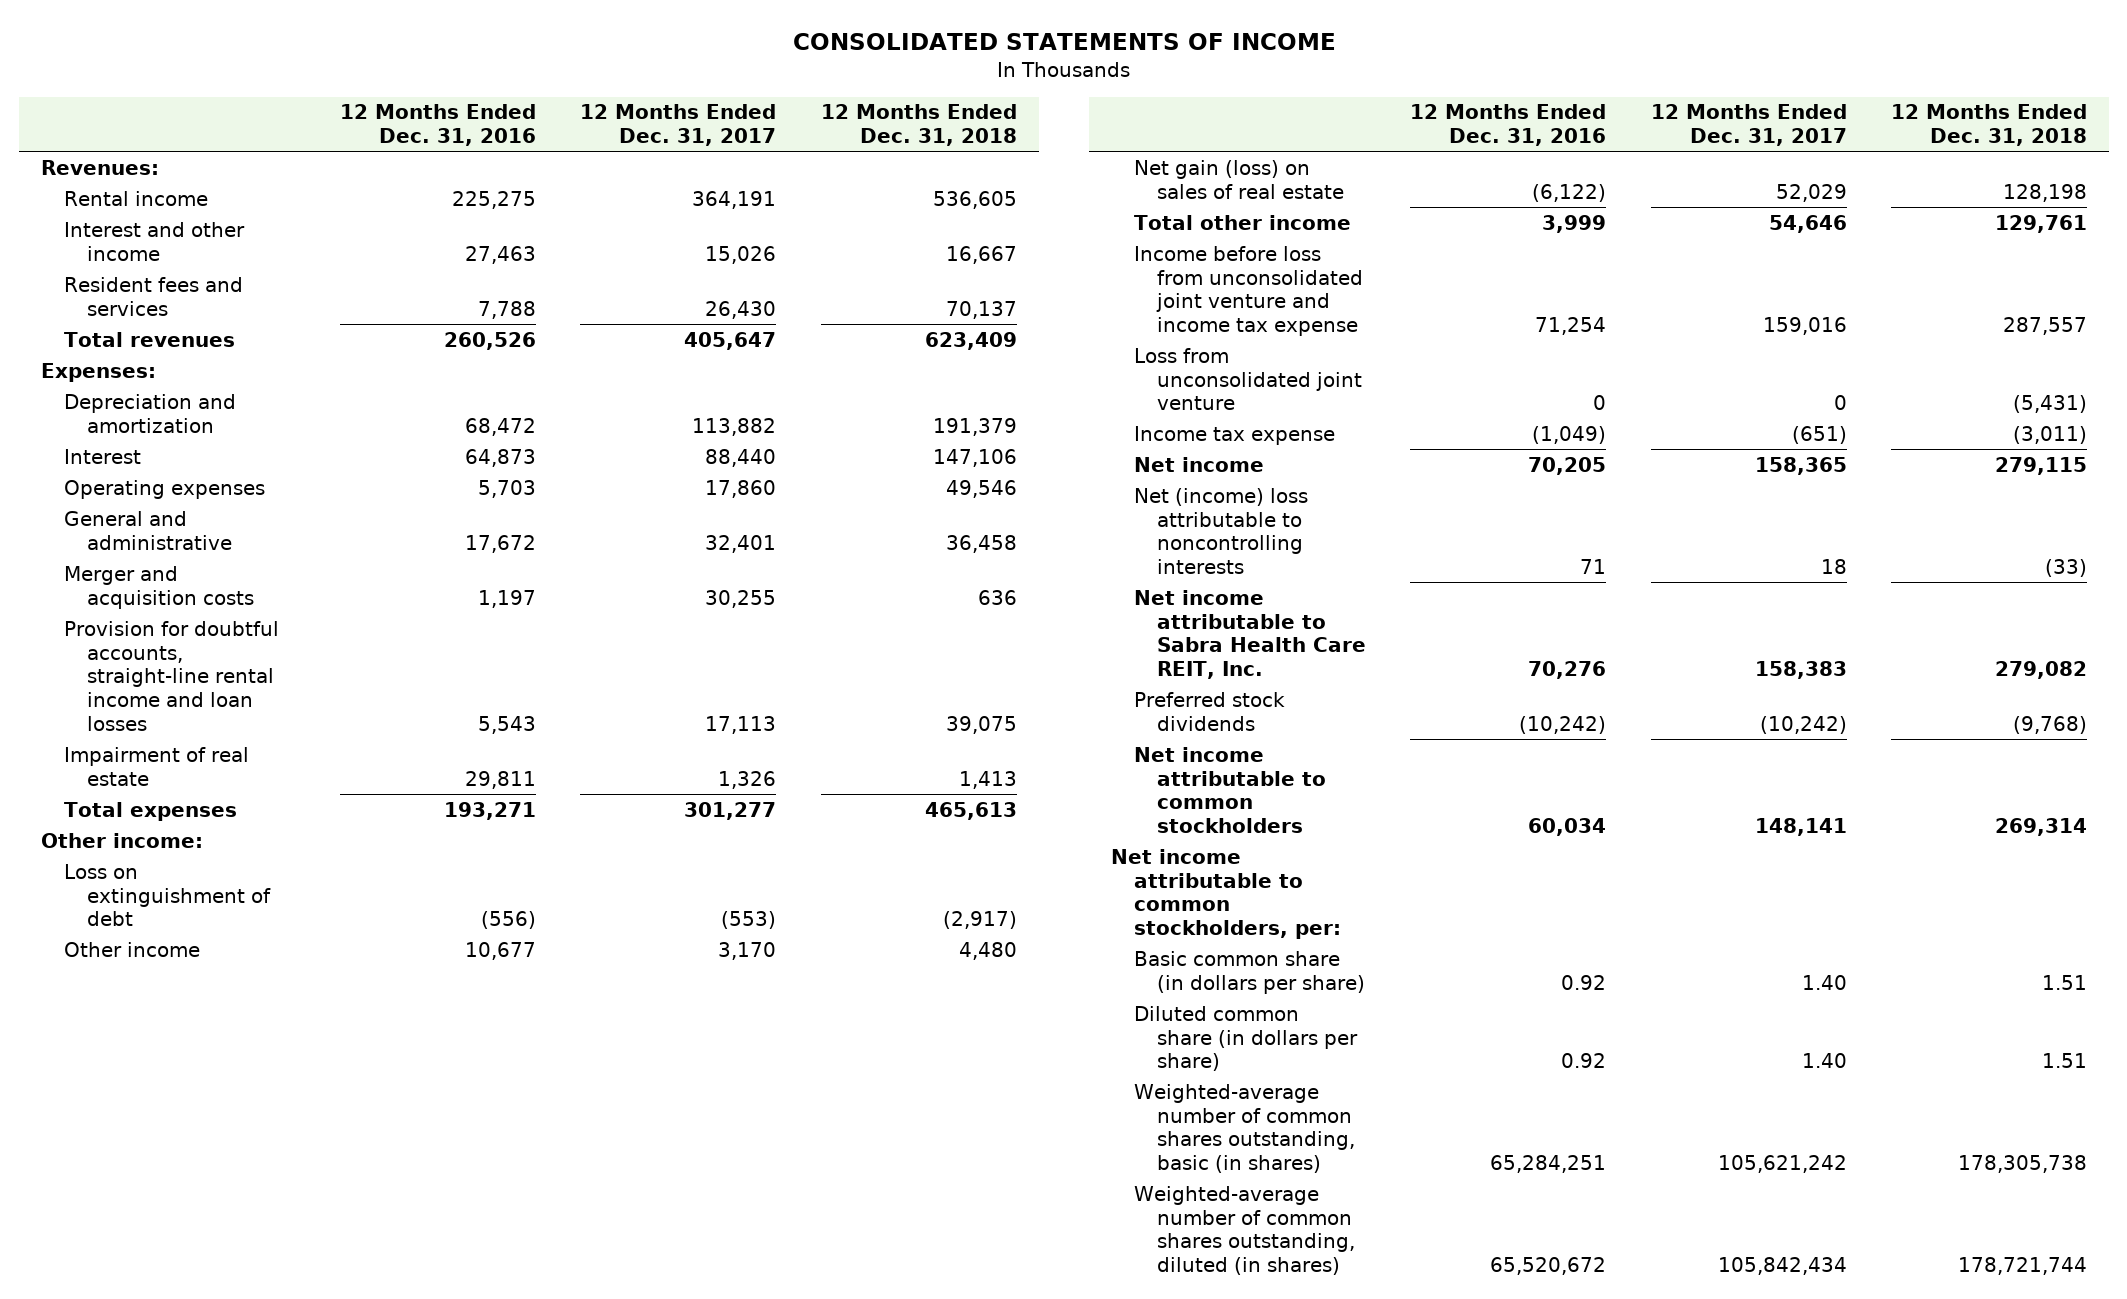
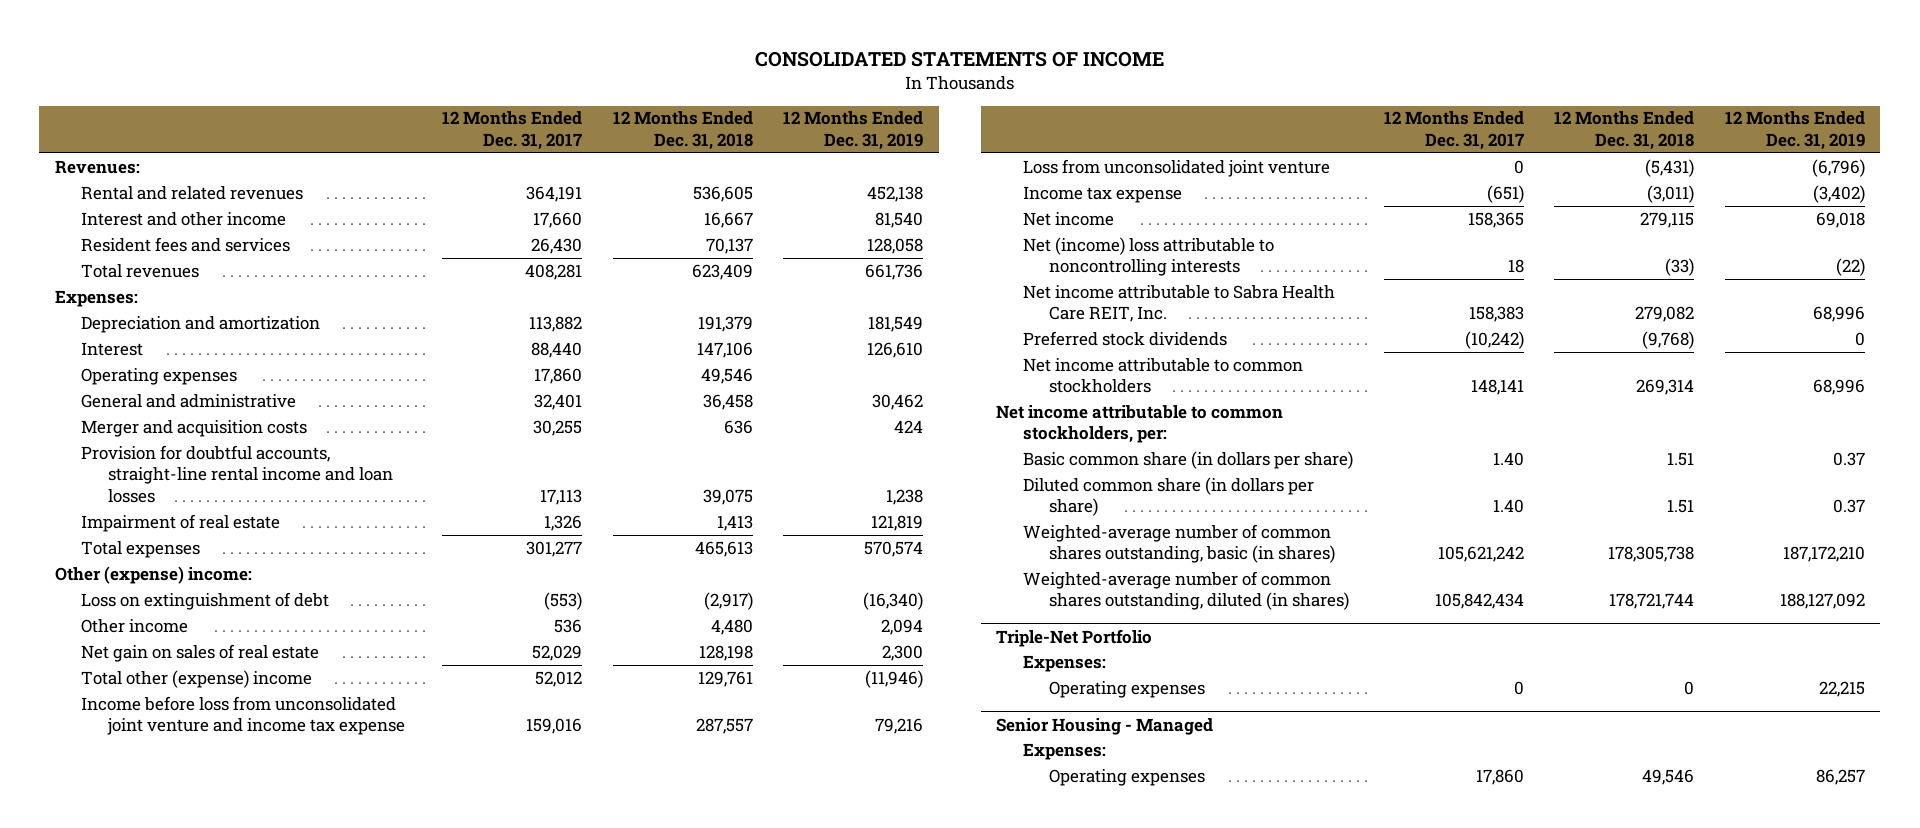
- | 12 Months Ended Dec. 31, 2016 | 12 Months Ended Dec. 31, 2017 | 12 Months Ended Dec. 31, 2018
+ | 12 Months Ended Dec. 31, 2017 | 12 Months Ended Dec. 31, 2018 | 12 Months Ended Dec. 31, 2019
- Rental income | 225,275 | 364,191 | 536,605
- Interest and other income | 27,463 | 15,026 | 16,667
+ Rental and related revenues | 364,191 | 536,605 | 452,138
+ Interest and other income | 17,660 | 16,667 | 81,540
- Total revenues | 260,526 | 405,647 | 623,409
+ Total revenues | 408,281 | 623,409 | 661,736
- Other income:
+ Other (expense) income:
- Other income | 10,677 | 3,170 | 4,480
- Net gain (loss) on sales of real estate | (6,122) | 52,029 | 128,198
- Total other income | 3,999 | 54,646 | 129,761
+ Other income | 536 | 4,480 | 2,094
+ Net gain on sales of real estate | 52,029 | 128,198 | 2,300
+ Total other (expense) income | 52,012 | 129,761 | (11,946)
+ Triple-Net Portfolio
+ Expenses:
+ Operating expenses | 0 | 0 | 22,215
+ Senior Housing - Managed
+ Expenses:
+ Operating expenses | 17,860 | 49,546 | 86,257

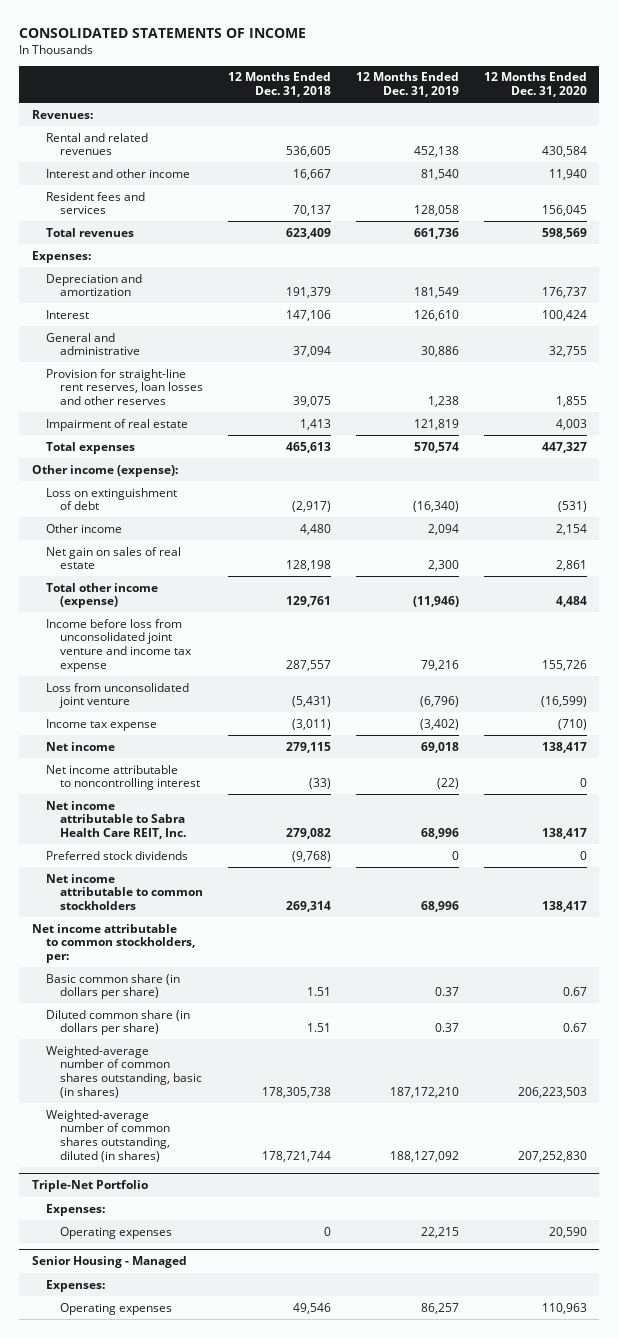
- | 12 Months Ended Dec. 31, 2017 | 12 Months Ended Dec. 31, 2018 | 12 Months Ended Dec. 31, 2019
+ | 12 Months Ended Dec. 31, 2018 | 12 Months Ended Dec. 31, 2019 | 12 Months Ended Dec. 31, 2020
- Operating expenses | 17,860 | 49,546 |
- General and administrative | 32,401 | 36,458 | 30,462
- Merger and acquisition costs | 30,255 | 636 | 424
- Provision for doubtful accounts, straight-line rental income and loan losses | 17,113 | 39,075 | 1,238
+ General and administrative | 37,094 | 30,886 | 32,755
+ Provision for straight-line rent reserves, loan losses and other reserves | 39,075 | 1,238 | 1,855
- Other (expense) income:
+ Other income (expense):
- Total other (expense) income | 52,012 | 129,761 | (11,946)
+ Total other income (expense) | 129,761 | (11,946) | 4,484
- Net (income) loss attributable to noncontrolling interests | 18 | (33) | (22)
+ Net income attributable to noncontrolling interest | (33) | (22) | 0

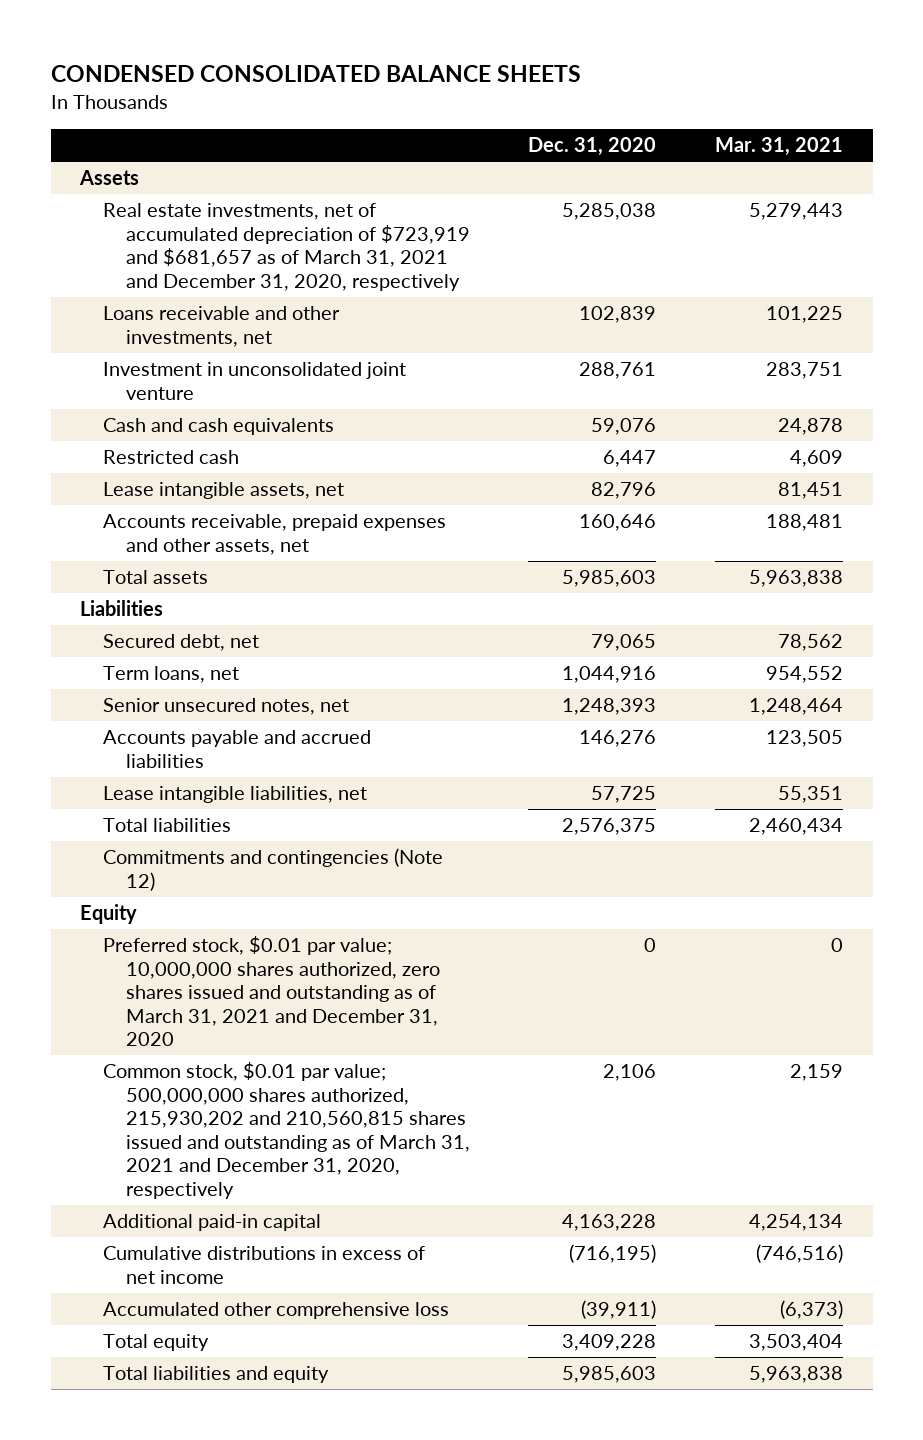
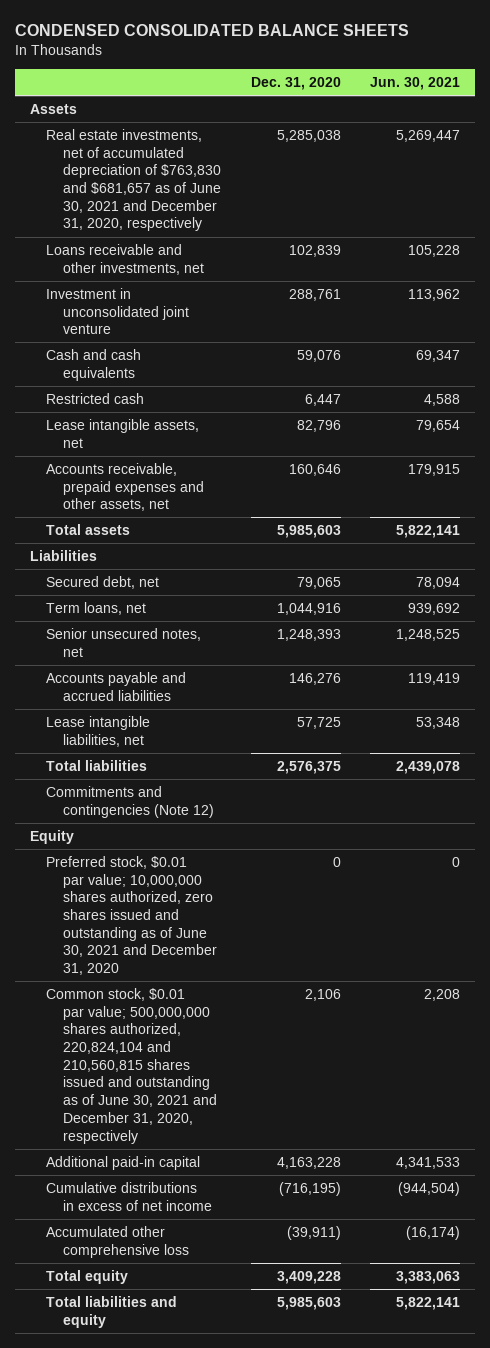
- | Dec. 31, 2020 | Mar. 31, 2021
+ | Dec. 31, 2020 | Jun. 30, 2021
- Real estate investments, net of accumulated depreciation of $723,919 and $681,657 as of March 31, 2021 and December 31, 2020, respectively | 5,285,038 | 5,279,443
+ Real estate investments, net of accumulated depreciation of $763,830 and $681,657 as of June 30, 2021 and December 31, 2020, respectively | 5,285,038 | 5,269,447
- Preferred stock, $0.01 par value; 10,000,000 shares authorized, zero shares issued and outstanding as of March 31, 2021 and December 31, 2020 | 0 | 0
- Common stock, $0.01 par value; 500,000,000 shares authorized, 215,930,202 and 210,560,815 shares issued and outstanding as of March 31, 2021 and December 31, 2020, respectively | 2,106 | 2,159
+ Preferred stock, $0.01 par value; 10,000,000 shares authorized, zero shares issued and outstanding as of June 30, 2021 and December 31, 2020 | 0 | 0
+ Common stock, $0.01 par value; 500,000,000 shares authorized, 220,824,104 and 210,560,815 shares issued and outstanding as of June 30, 2021 and December 31, 2020, respectively | 2,106 | 2,208

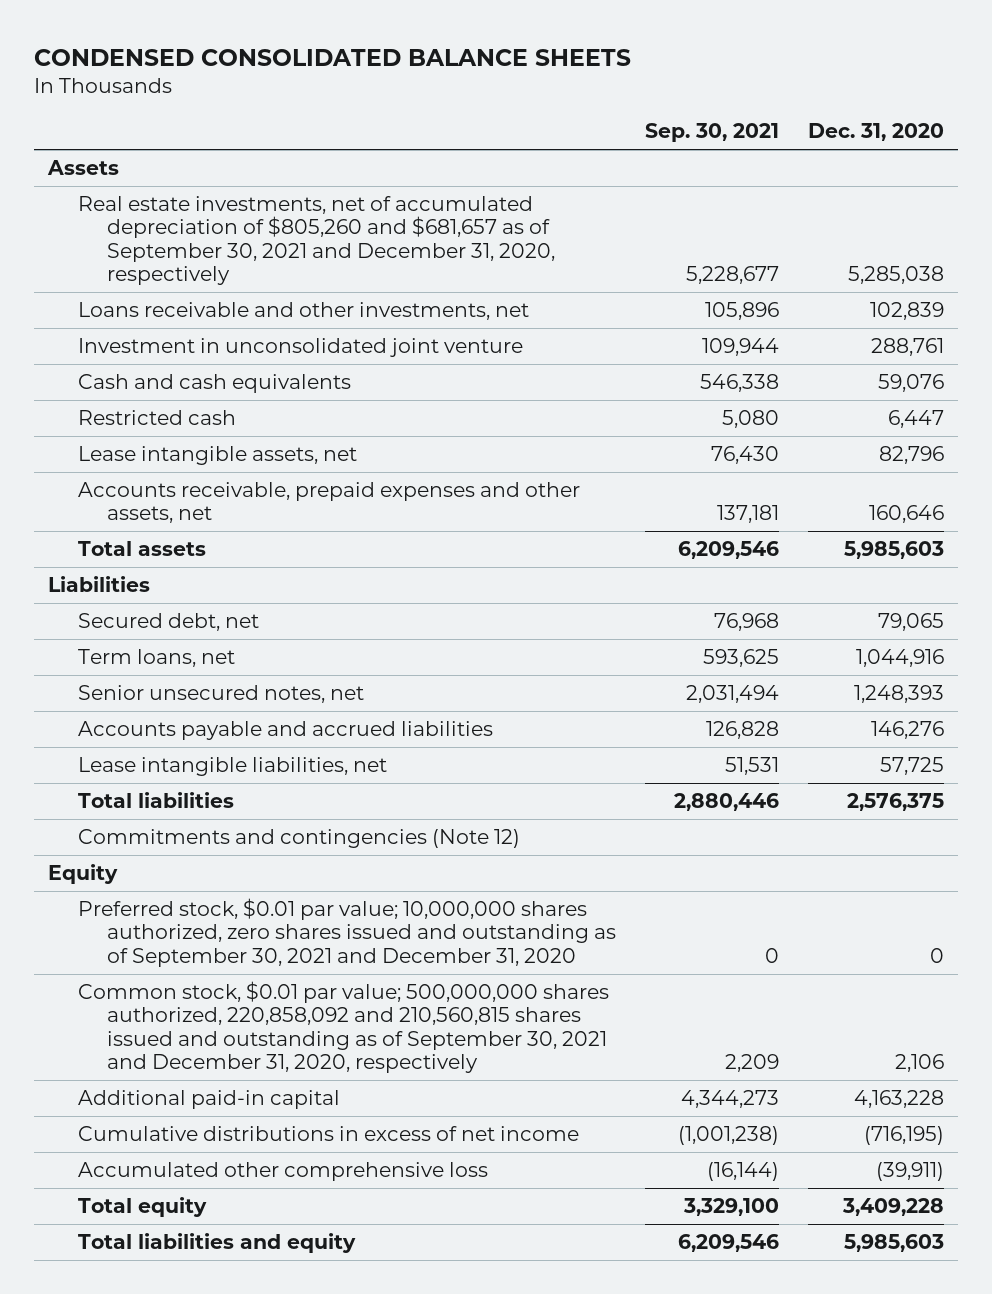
- | Dec. 31, 2020 | Jun. 30, 2021
+ | Sep. 30, 2021 | Dec. 31, 2020
- Real estate investments, net of accumulated depreciation of $763,830 and $681,657 as of June 30, 2021 and December 31, 2020, respectively | 5,285,038 | 5,269,447
+ Real estate investments, net of accumulated depreciation of $805,260 and $681,657 as of September 30, 2021 and December 31, 2020, respectively | 5,228,677 | 5,285,038
- Preferred stock, $0.01 par value; 10,000,000 shares authorized, zero shares issued and outstanding as of June 30, 2021 and December 31, 2020 | 0 | 0
- Common stock, $0.01 par value; 500,000,000 shares authorized, 220,824,104 and 210,560,815 shares issued and outstanding as of June 30, 2021 and December 31, 2020, respectively | 2,106 | 2,208
+ Preferred stock, $0.01 par value; 10,000,000 shares authorized, zero shares issued and outstanding as of September 30, 2021 and December 31, 2020 | 0 | 0
+ Common stock, $0.01 par value; 500,000,000 shares authorized, 220,858,092 and 210,560,815 shares issued and outstanding as of September 30, 2021 and December 31, 2020, respectively | 2,209 | 2,106

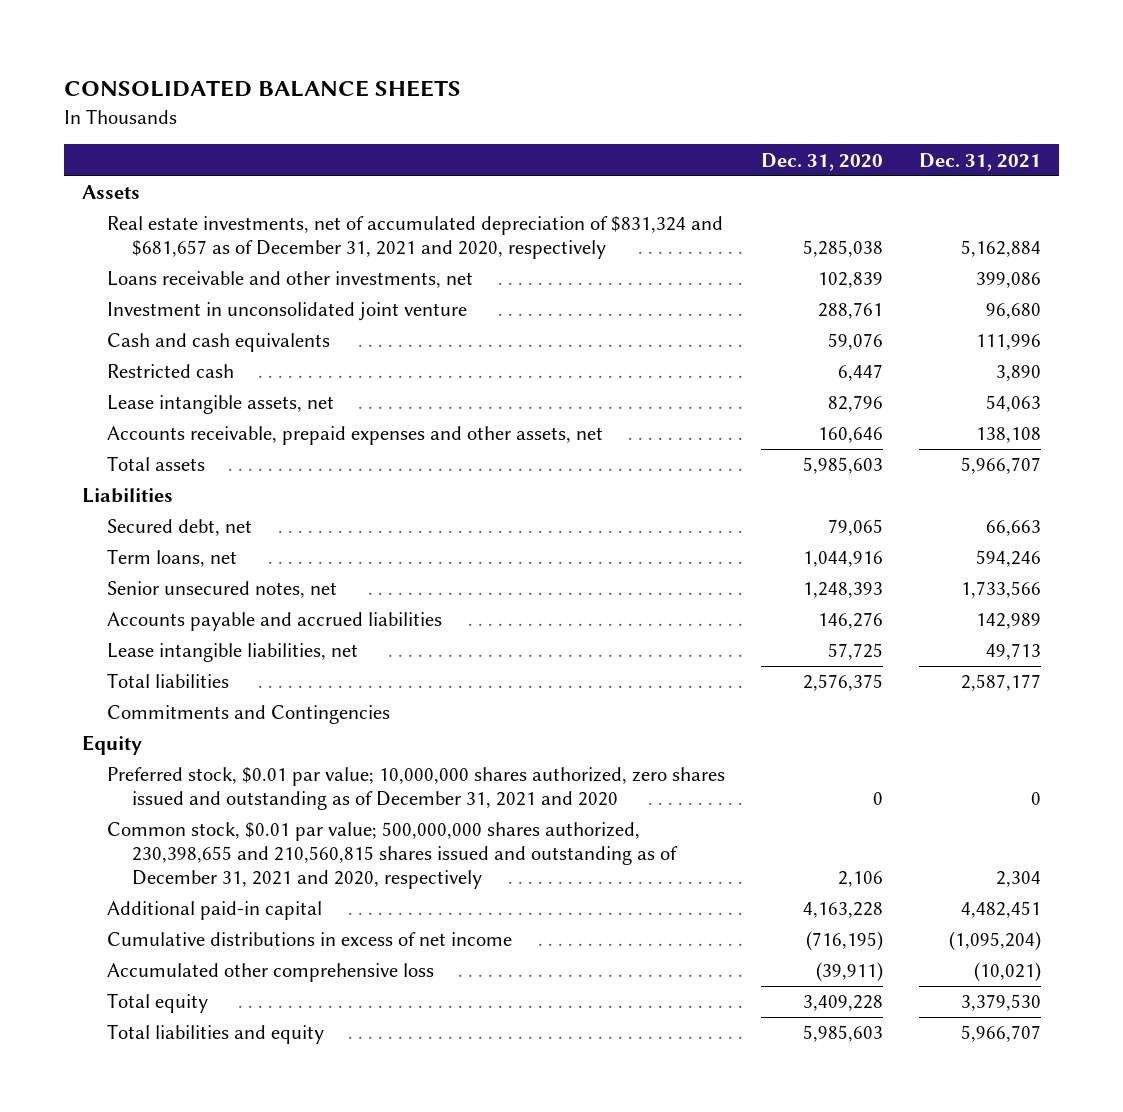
- CONDENSED CONSOLIDATED BALANCE SHEETS
+ CONSOLIDATED BALANCE SHEETS
- | Sep. 30, 2021 | Dec. 31, 2020
+ | Dec. 31, 2020 | Dec. 31, 2021
- Real estate investments, net of accumulated depreciation of $805,260 and $681,657 as of September 30, 2021 and December 31, 2020, respectively | 5,228,677 | 5,285,038
+ Real estate investments, net of accumulated depreciation of $831,324 and $681,657 as of December 31, 2021 and 2020, respectively | 5,285,038 | 5,162,884
- Commitments and contingencies (Note 12)
+ Commitments and Contingencies
- Preferred stock, $0.01 par value; 10,000,000 shares authorized, zero shares issued and outstanding as of September 30, 2021 and December 31, 2020 | 0 | 0
- Common stock, $0.01 par value; 500,000,000 shares authorized, 220,858,092 and 210,560,815 shares issued and outstanding as of September 30, 2021 and December 31, 2020, respectively | 2,209 | 2,106
+ Preferred stock, $0.01 par value; 10,000,000 shares authorized, zero shares issued and outstanding as of December 31, 2021 and 2020 | 0 | 0
+ Common stock, $0.01 par value; 500,000,000 shares authorized, 230,398,655 and 210,560,815 shares issued and outstanding as of December 31, 2021 and 2020, respectively | 2,106 | 2,304

